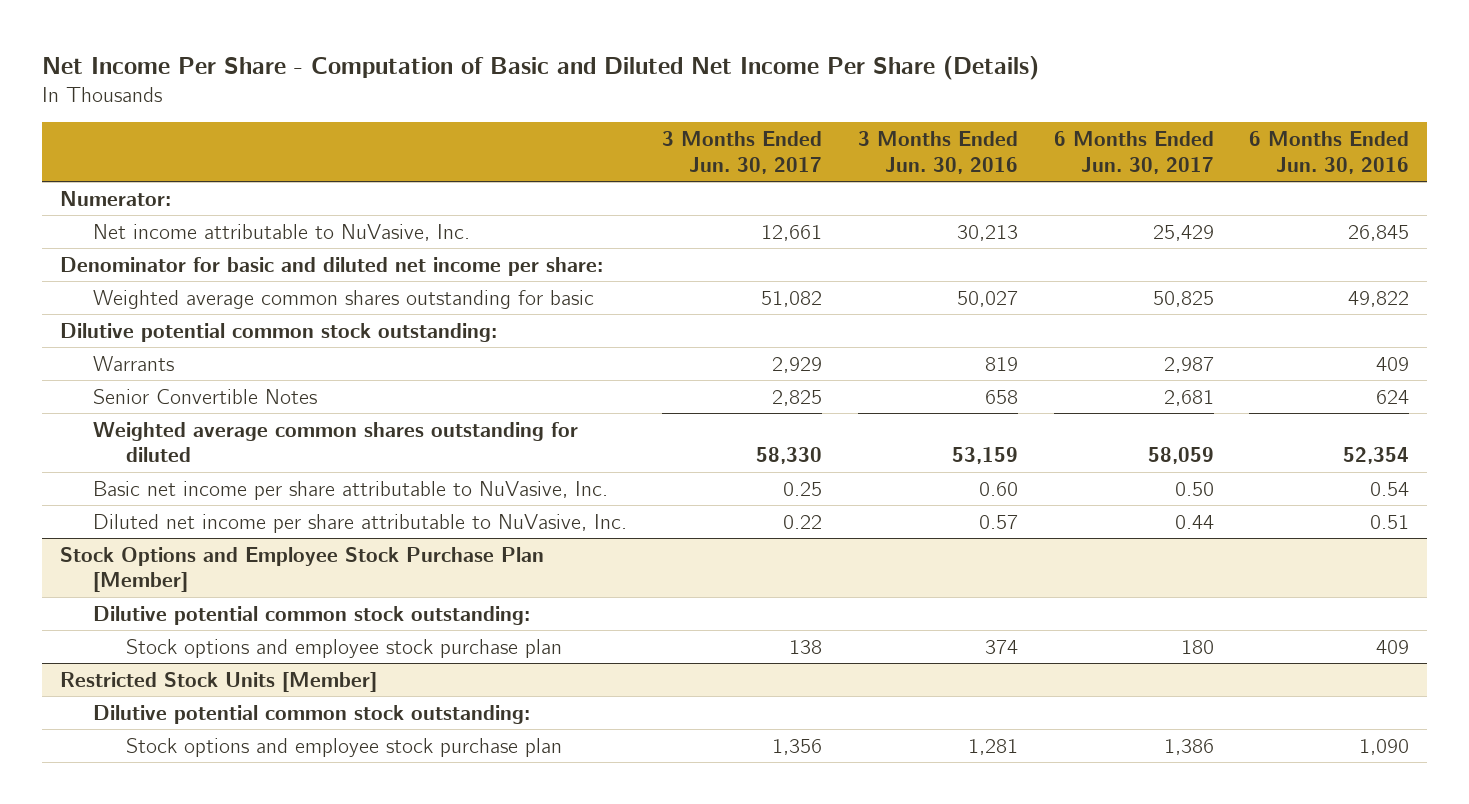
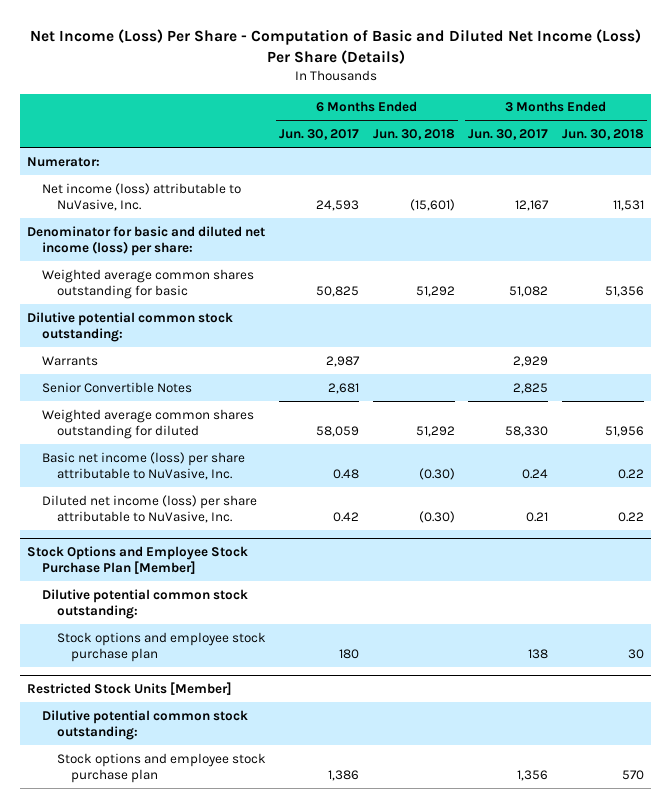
- Net Income Per Share - Computation of Basic and Diluted Net Income Per Share (Details)
+ Net Income (Loss) Per Share - Computation of Basic and Diluted Net Income (Loss) Per Share (Details)
- | 3 Months Ended Jun. 30, 2017 | 3 Months Ended Jun. 30, 2016 | 6 Months Ended Jun. 30, 2017 | 6 Months Ended Jun. 30, 2016
+ | 6 Months Ended Jun. 30, 2017 | 6 Months Ended Jun. 30, 2018 | 3 Months Ended Jun. 30, 2017 | 3 Months Ended Jun. 30, 2018
- Net income attributable to NuVasive, Inc. | 12,661 | 30,213 | 25,429 | 26,845
- Denominator for basic and diluted net income per share:
+ Net income (loss) attributable to NuVasive, Inc. | 24,593 | (15,601) | 12,167 | 11,531
+ Denominator for basic and diluted net income (loss) per share:
- Basic net income per share attributable to NuVasive, Inc. | 0.25 | 0.60 | 0.50 | 0.54
- Diluted net income per share attributable to NuVasive, Inc. | 0.22 | 0.57 | 0.44 | 0.51
+ Basic net income (loss) per share attributable to NuVasive, Inc. | 0.48 | (0.30) | 0.24 | 0.22
+ Diluted net income (loss) per share attributable to NuVasive, Inc. | 0.42 | (0.30) | 0.21 | 0.22

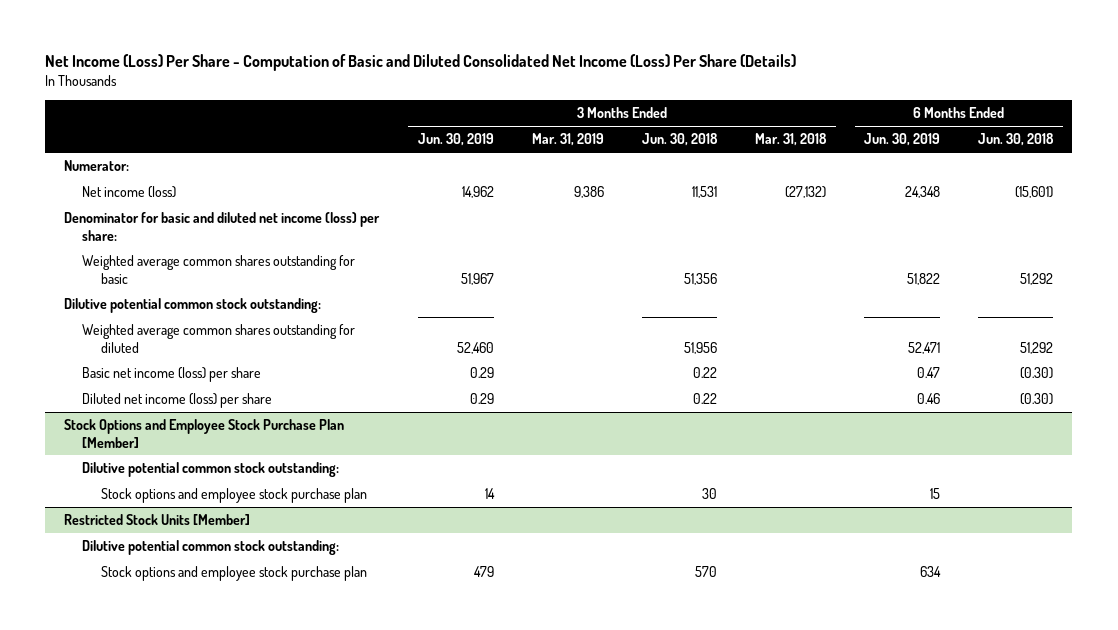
- Net Income (Loss) Per Share - Computation of Basic and Diluted Net Income (Loss) Per Share (Details)
+ Net Income (Loss) Per Share - Computation of Basic and Diluted Consolidated Net Income (Loss) Per Share (Details)
- | 6 Months Ended Jun. 30, 2017 | 6 Months Ended Jun. 30, 2018 | 3 Months Ended Jun. 30, 2017 | 3 Months Ended Jun. 30, 2018
+ | 3 Months Ended Jun. 30, 2019 | 3 Months Ended Mar. 31, 2019 | 3 Months Ended Jun. 30, 2018 | 3 Months Ended Mar. 31, 2018 | 6 Months Ended Jun. 30, 2019 | 6 Months Ended Jun. 30, 2018
- Net income (loss) attributable to NuVasive, Inc. | 24,593 | (15,601) | 12,167 | 11,531
+ Net income (loss) | 14,962 | 9,386 | 11,531 | (27,132) | 24,348 | (15,601)
- Warrants | 2,987 | | 2,929 |
- Senior Convertible Notes | 2,681 | | 2,825 |
- Basic net income (loss) per share attributable to NuVasive, Inc. | 0.48 | (0.30) | 0.24 | 0.22
- Diluted net income (loss) per share attributable to NuVasive, Inc. | 0.42 | (0.30) | 0.21 | 0.22
+ Basic net income (loss) per share | 0.29 | | 0.22 | | 0.47 | (0.30)
+ Diluted net income (loss) per share | 0.29 | | 0.22 | | 0.46 | (0.30)

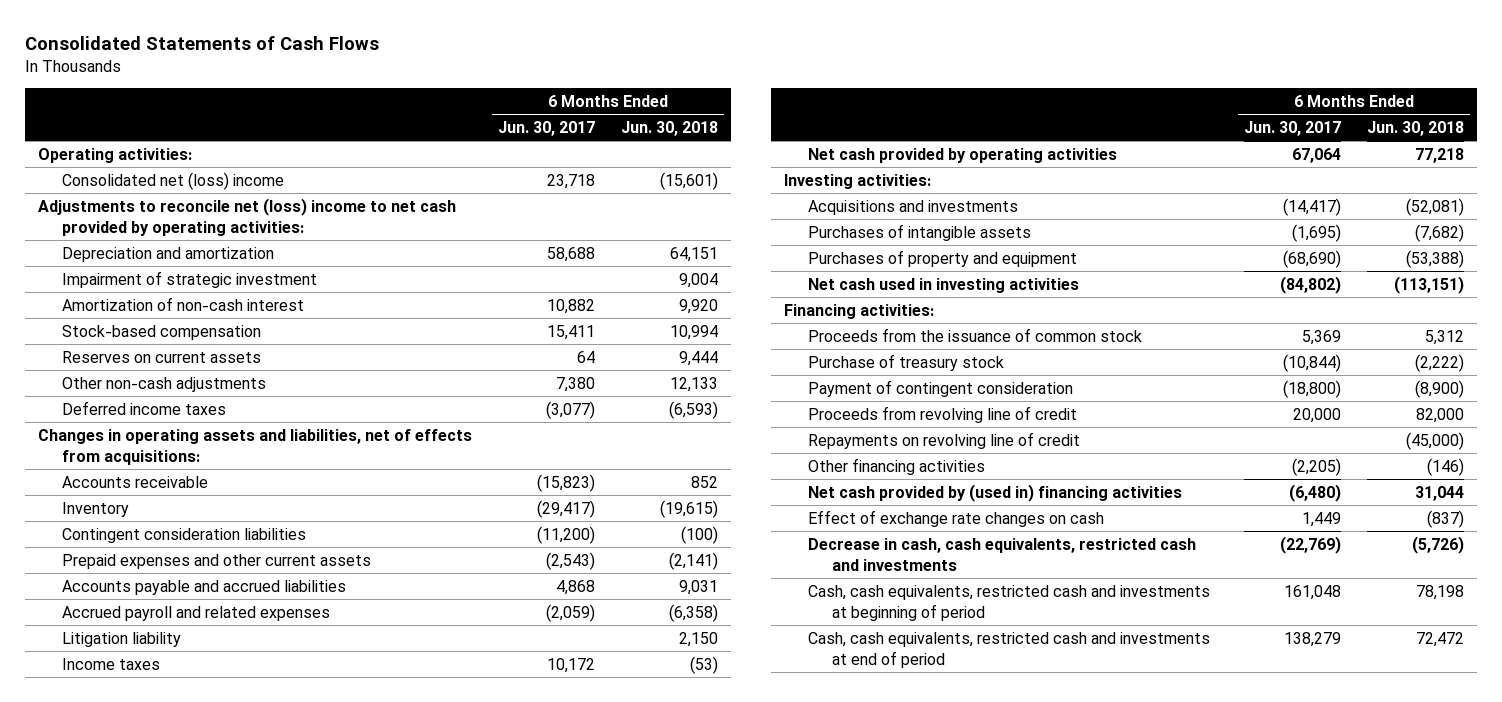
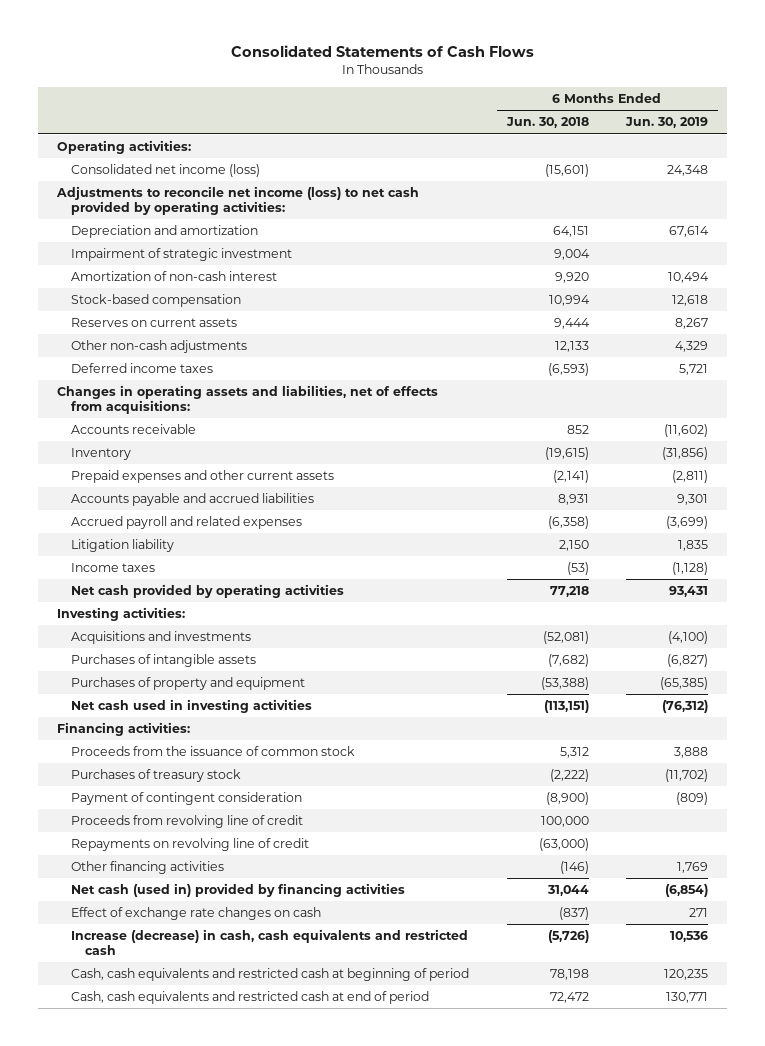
- | 6 Months Ended Jun. 30, 2017 | 6 Months Ended Jun. 30, 2018
+ | 6 Months Ended Jun. 30, 2018 | 6 Months Ended Jun. 30, 2019
- Consolidated net (loss) income | 23,718 | (15,601)
- Adjustments to reconcile net (loss) income to net cash provided by operating activities:
+ Consolidated net income (loss) | (15,601) | 24,348
+ Adjustments to reconcile net income (loss) to net cash provided by operating activities:
- Contingent consideration liabilities | (11,200) | (100)
- Accounts payable and accrued liabilities | 4,868 | 9,031
+ Accounts payable and accrued liabilities | 8,931 | 9,301
- Purchase of treasury stock | (10,844) | (2,222)
+ Purchases of treasury stock | (2,222) | (11,702)
- Proceeds from revolving line of credit | 20,000 | 82,000
- Repayments on revolving line of credit | | (45,000)
+ Proceeds from revolving line of credit | 100,000 |
+ Repayments on revolving line of credit | (63,000) |
- Net cash provided by (used in) financing activities | (6,480) | 31,044
+ Net cash (used in) provided by financing activities | 31,044 | (6,854)
- Decrease in cash, cash equivalents, restricted cash and investments | (22,769) | (5,726)
- Cash, cash equivalents, restricted cash and investments at beginning of period | 161,048 | 78,198
- Cash, cash equivalents, restricted cash and investments at end of period | 138,279 | 72,472
+ Increase (decrease) in cash, cash equivalents and restricted cash | (5,726) | 10,536
+ Cash, cash equivalents and restricted cash at beginning of period | 78,198 | 120,235
+ Cash, cash equivalents and restricted cash at end of period | 72,472 | 130,771

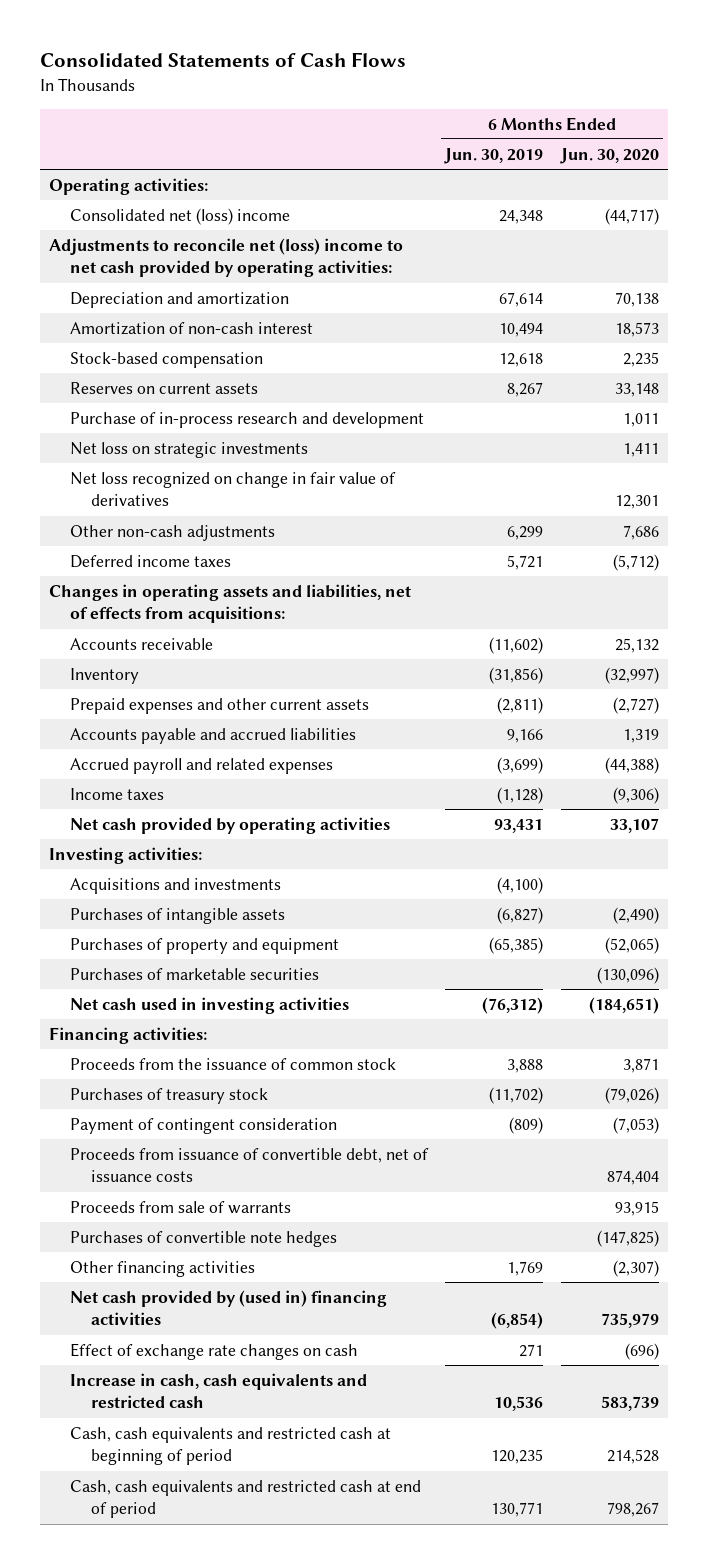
- | 6 Months Ended Jun. 30, 2018 | 6 Months Ended Jun. 30, 2019
+ | 6 Months Ended Jun. 30, 2019 | 6 Months Ended Jun. 30, 2020
- Consolidated net income (loss) | (15,601) | 24,348
- Adjustments to reconcile net income (loss) to net cash provided by operating activities:
+ Consolidated net (loss) income | 24,348 | (44,717)
+ Adjustments to reconcile net (loss) income to net cash provided by operating activities:
- Impairment of strategic investment | 9,004 |
- Other non-cash adjustments | 12,133 | 4,329
+ Purchase of in-process research and development | | 1,011
+ Net loss on strategic investments | | 1,411
+ Net loss recognized on change in fair value of derivatives | | 12,301
+ Other non-cash adjustments | 6,299 | 7,686
- Accounts payable and accrued liabilities | 8,931 | 9,301
+ Accounts payable and accrued liabilities | 9,166 | 1,319
- Litigation liability | 2,150 | 1,835
+ Purchases of marketable securities | | (130,096)
- Proceeds from revolving line of credit | 100,000 |
- Repayments on revolving line of credit | (63,000) |
+ Proceeds from issuance of convertible debt, net of issuance costs | | 874,404
+ Proceeds from sale of warrants | | 93,915
+ Purchases of convertible note hedges | | (147,825)
- Net cash (used in) provided by financing activities | 31,044 | (6,854)
+ Net cash provided by (used in) financing activities | (6,854) | 735,979
- Increase (decrease) in cash, cash equivalents and restricted cash | (5,726) | 10,536
+ Increase in cash, cash equivalents and restricted cash | 10,536 | 583,739

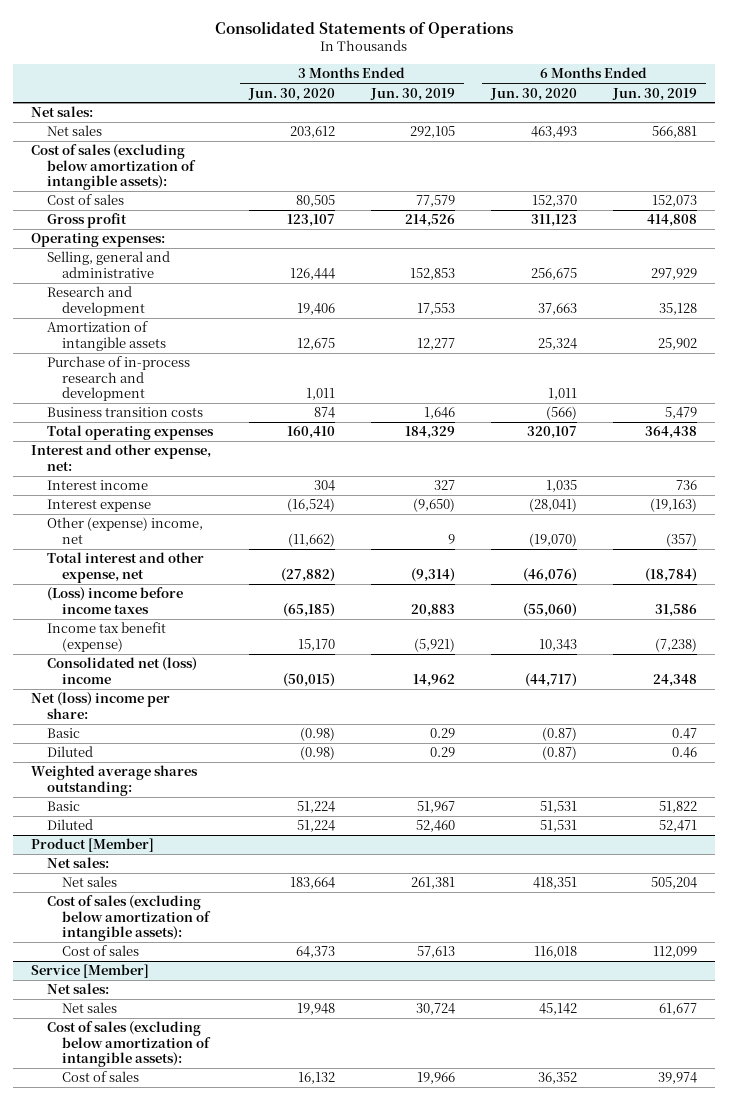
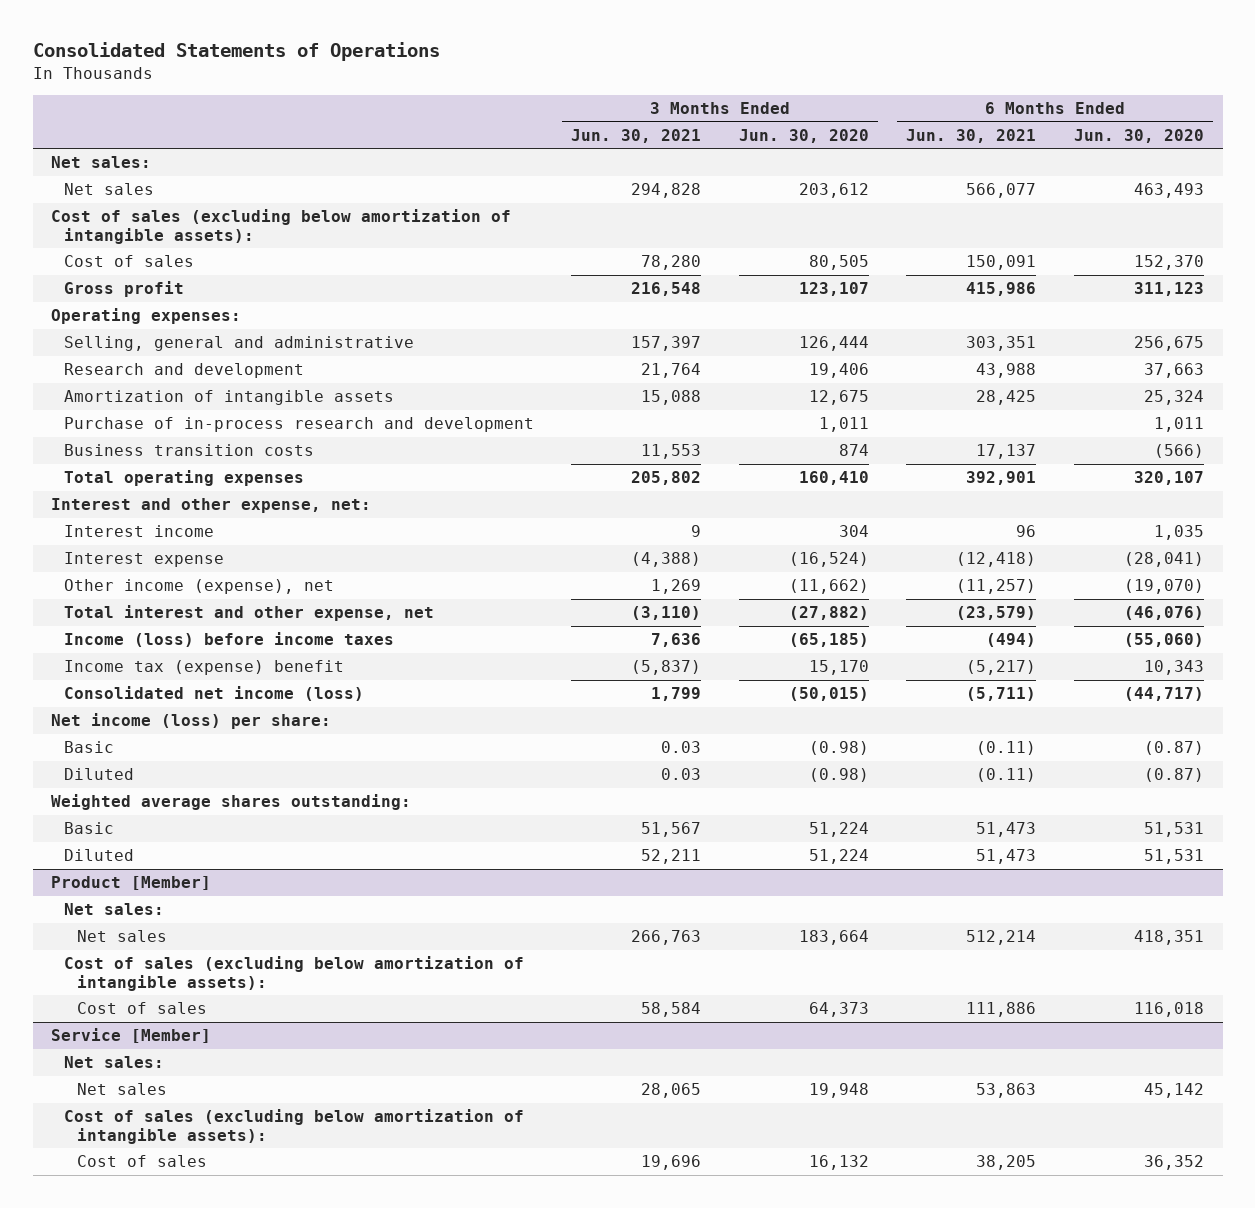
- | 3 Months Ended Jun. 30, 2020 | 3 Months Ended Jun. 30, 2019 | 6 Months Ended Jun. 30, 2020 | 6 Months Ended Jun. 30, 2019
+ | 3 Months Ended Jun. 30, 2021 | 3 Months Ended Jun. 30, 2020 | 6 Months Ended Jun. 30, 2021 | 6 Months Ended Jun. 30, 2020
- Other (expense) income, net | (11,662) | 9 | (19,070) | (357)
+ Other income (expense), net | 1,269 | (11,662) | (11,257) | (19,070)
- (Loss) income before income taxes | (65,185) | 20,883 | (55,060) | 31,586
- Income tax benefit (expense) | 15,170 | (5,921) | 10,343 | (7,238)
- Consolidated net (loss) income | (50,015) | 14,962 | (44,717) | 24,348
- Net (loss) income per share:
+ Income (loss) before income taxes | 7,636 | (65,185) | (494) | (55,060)
+ Income tax (expense) benefit | (5,837) | 15,170 | (5,217) | 10,343
+ Consolidated net income (loss) | 1,799 | (50,015) | (5,711) | (44,717)
+ Net income (loss) per share:

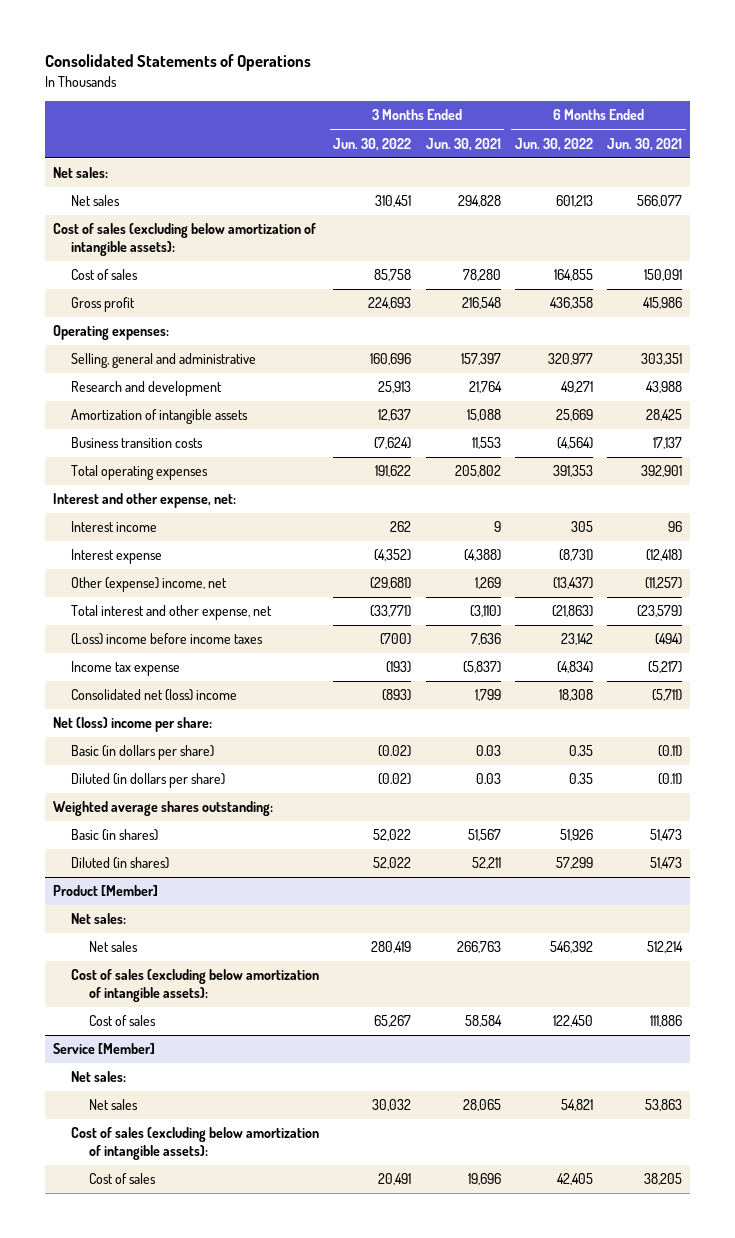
- | 3 Months Ended Jun. 30, 2021 | 3 Months Ended Jun. 30, 2020 | 6 Months Ended Jun. 30, 2021 | 6 Months Ended Jun. 30, 2020
+ | 3 Months Ended Jun. 30, 2022 | 3 Months Ended Jun. 30, 2021 | 6 Months Ended Jun. 30, 2022 | 6 Months Ended Jun. 30, 2021
- Purchase of in-process research and development | | 1,011 | | 1,011
- Other income (expense), net | 1,269 | (11,662) | (11,257) | (19,070)
+ Other (expense) income, net | (29,681) | 1,269 | (13,437) | (11,257)
- Income (loss) before income taxes | 7,636 | (65,185) | (494) | (55,060)
- Income tax (expense) benefit | (5,837) | 15,170 | (5,217) | 10,343
- Consolidated net income (loss) | 1,799 | (50,015) | (5,711) | (44,717)
- Net income (loss) per share:
- Basic | 0.03 | (0.98) | (0.11) | (0.87)
- Diluted | 0.03 | (0.98) | (0.11) | (0.87)
+ (Loss) income before income taxes | (700) | 7,636 | 23,142 | (494)
+ Income tax expense | (193) | (5,837) | (4,834) | (5,217)
+ Consolidated net (loss) income | (893) | 1,799 | 18,308 | (5,711)
+ Net (loss) income per share:
+ Basic (in dollars per share) | (0.02) | 0.03 | 0.35 | (0.11)
+ Diluted (in dollars per share) | (0.02) | 0.03 | 0.35 | (0.11)
- Basic | 51,567 | 51,224 | 51,473 | 51,531
- Diluted | 52,211 | 51,224 | 51,473 | 51,531
+ Basic (in shares) | 52,022 | 51,567 | 51,926 | 51,473
+ Diluted (in shares) | 52,022 | 52,211 | 57,299 | 51,473

